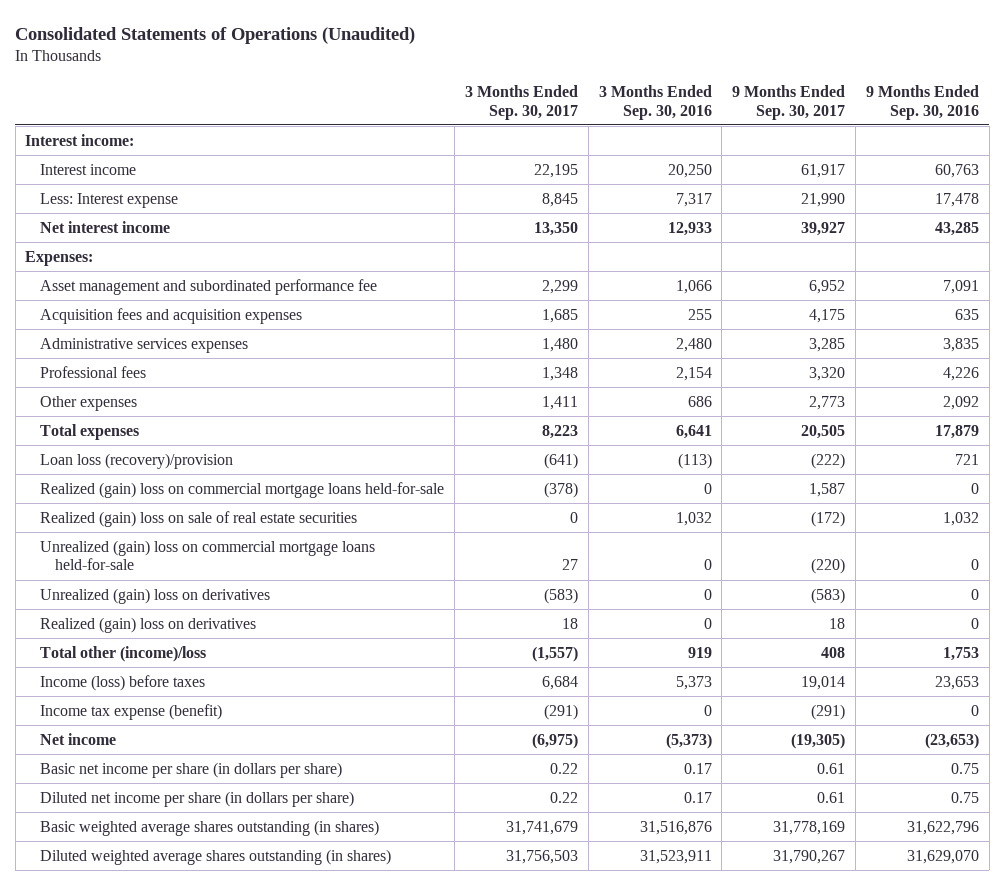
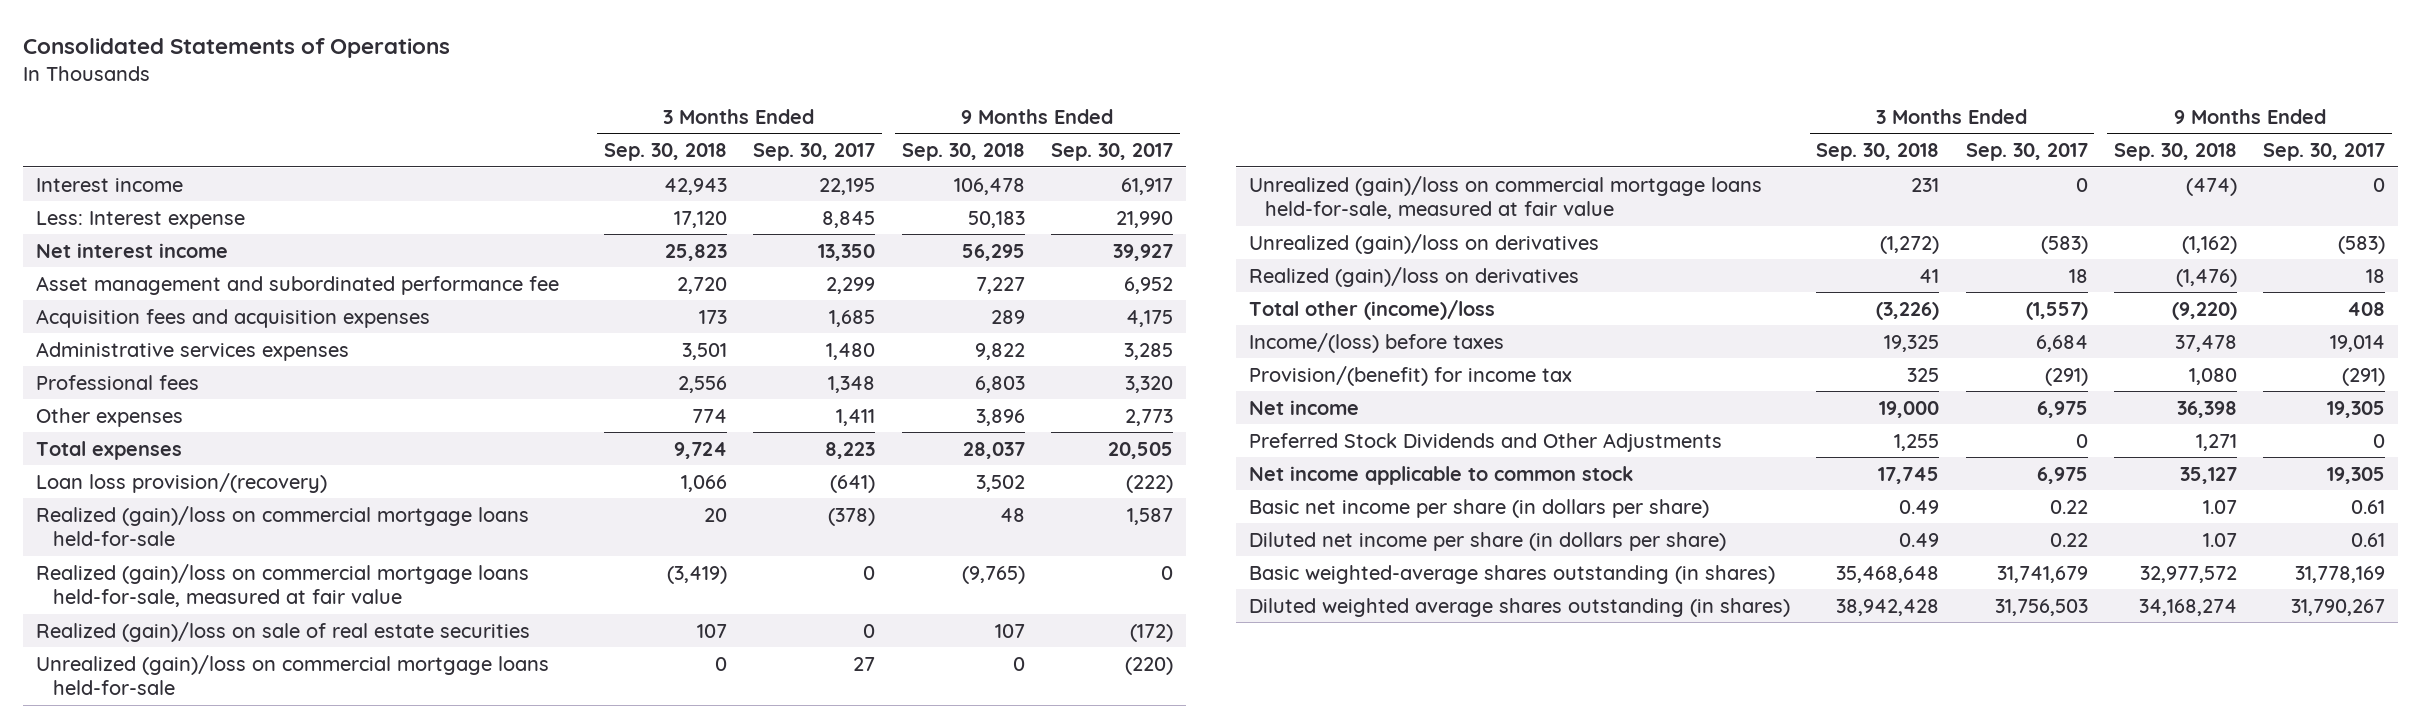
- Consolidated Statements of Operations (Unaudited)
+ Consolidated Statements of Operations
- | 3 Months Ended Sep. 30, 2017 | 3 Months Ended Sep. 30, 2016 | 9 Months Ended Sep. 30, 2017 | 9 Months Ended Sep. 30, 2016
+ | 3 Months Ended Sep. 30, 2018 | 3 Months Ended Sep. 30, 2017 | 9 Months Ended Sep. 30, 2018 | 9 Months Ended Sep. 30, 2017
- Interest income:
- Expenses:
- Loan loss (recovery)/provision | (641) | (113) | (222) | 721
- Realized (gain) loss on commercial mortgage loans held-for-sale | (378) | 0 | 1,587 | 0
- Realized (gain) loss on sale of real estate securities | 0 | 1,032 | (172) | 1,032
- Unrealized (gain) loss on commercial mortgage loans held-for-sale | 27 | 0 | (220) | 0
- Unrealized (gain) loss on derivatives | (583) | 0 | (583) | 0
- Realized (gain) loss on derivatives | 18 | 0 | 18 | 0
+ Loan loss provision/(recovery) | 1,066 | (641) | 3,502 | (222)
+ Realized (gain)/loss on commercial mortgage loans held-for-sale | 20 | (378) | 48 | 1,587
+ Realized (gain)/loss on commercial mortgage loans held-for-sale, measured at fair value | (3,419) | 0 | (9,765) | 0
+ Realized (gain)/loss on sale of real estate securities | 107 | 0 | 107 | (172)
+ Unrealized (gain)/loss on commercial mortgage loans held-for-sale | 0 | 27 | 0 | (220)
+ Unrealized (gain)/loss on commercial mortgage loans held-for-sale, measured at fair value | 231 | 0 | (474) | 0
+ Unrealized (gain)/loss on derivatives | (1,272) | (583) | (1,162) | (583)
+ Realized (gain)/loss on derivatives | 41 | 18 | (1,476) | 18
- Income (loss) before taxes | 6,684 | 5,373 | 19,014 | 23,653
- Income tax expense (benefit) | (291) | 0 | (291) | 0
- Net income | (6,975) | (5,373) | (19,305) | (23,653)
+ Income/(loss) before taxes | 19,325 | 6,684 | 37,478 | 19,014
+ Provision/(benefit) for income tax | 325 | (291) | 1,080 | (291)
+ Net income | 19,000 | 6,975 | 36,398 | 19,305
+ Preferred Stock Dividends and Other Adjustments | 1,255 | 0 | 1,271 | 0
+ Net income applicable to common stock | 17,745 | 6,975 | 35,127 | 19,305
- Basic weighted average shares outstanding (in shares) | 31,741,679 | 31,516,876 | 31,778,169 | 31,622,796
+ Basic weighted-average shares outstanding (in shares) | 35,468,648 | 31,741,679 | 32,977,572 | 31,778,169

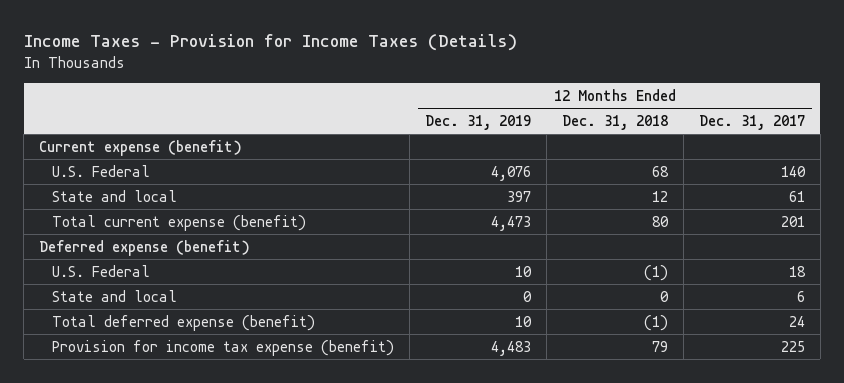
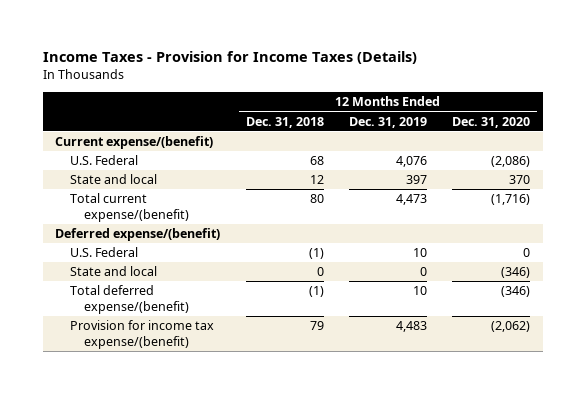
- | 12 Months Ended Dec. 31, 2019 | 12 Months Ended Dec. 31, 2018 | 12 Months Ended Dec. 31, 2017
+ | 12 Months Ended Dec. 31, 2018 | 12 Months Ended Dec. 31, 2019 | 12 Months Ended Dec. 31, 2020
- Current expense (benefit)
+ Current expense/(benefit)
- Total current expense (benefit) | 4,473 | 80 | 201
- Deferred expense (benefit)
+ Total current expense/(benefit) | 80 | 4,473 | (1,716)
+ Deferred expense/(benefit)
- Total deferred expense (benefit) | 10 | (1) | 24
- Provision for income tax expense (benefit) | 4,483 | 79 | 225
+ Total deferred expense/(benefit) | (1) | 10 | (346)
+ Provision for income tax expense/(benefit) | 79 | 4,483 | (2,062)

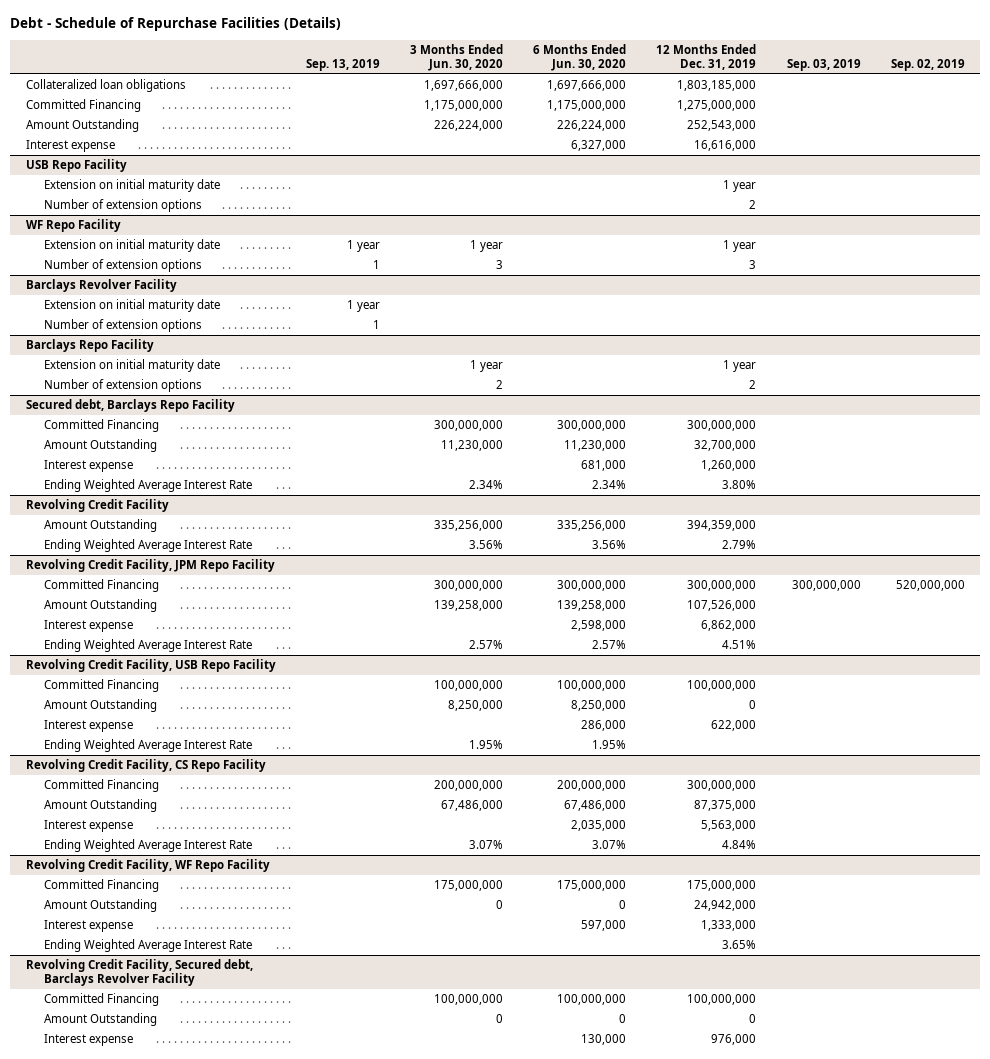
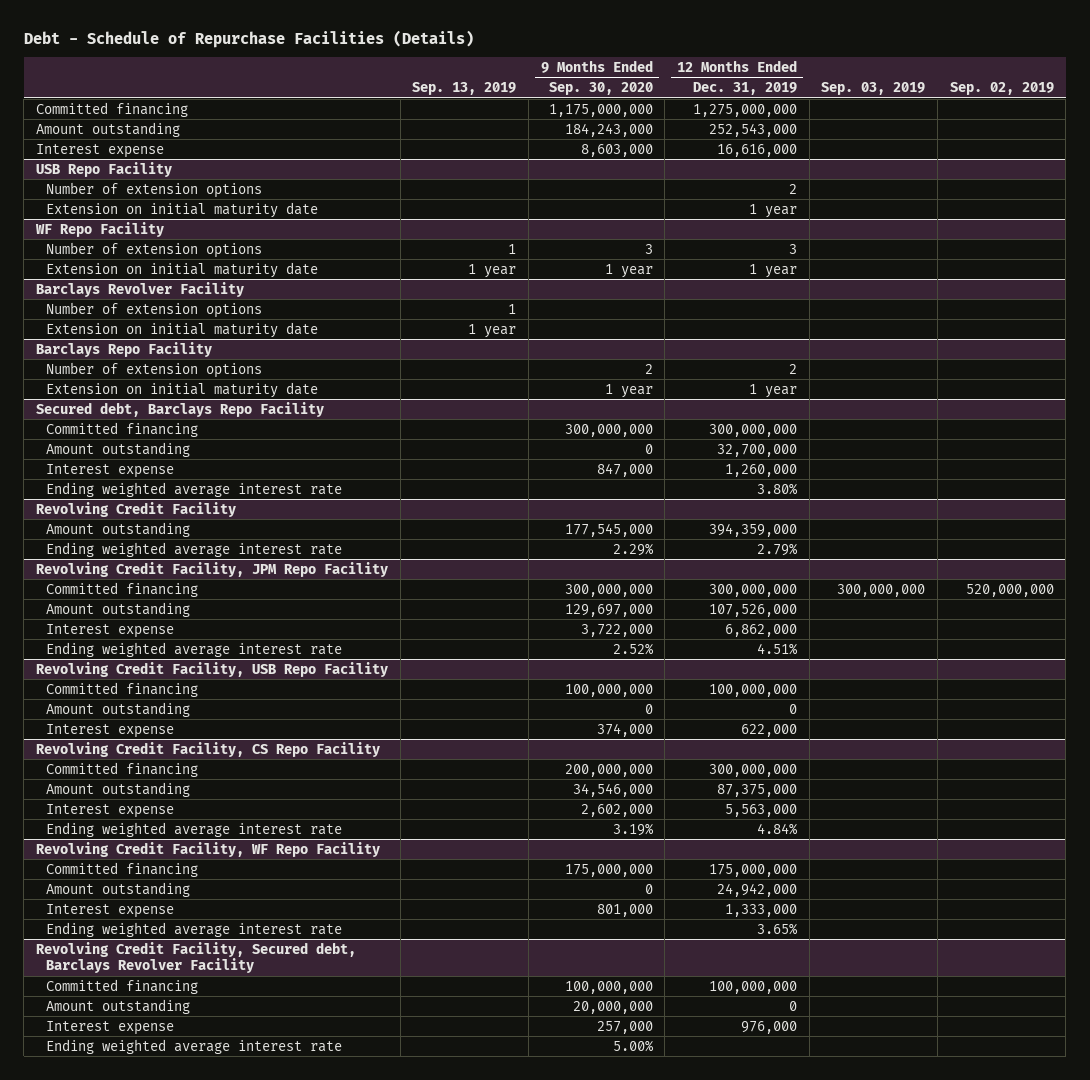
- | Sep. 13, 2019 | 3 Months Ended Jun. 30, 2020 | 6 Months Ended Jun. 30, 2020 | 12 Months Ended Dec. 31, 2019 | Sep. 03, 2019 | Sep. 02, 2019
+ | Sep. 13, 2019 | 9 Months Ended Sep. 30, 2020 | 12 Months Ended Dec. 31, 2019 | Sep. 03, 2019 | Sep. 02, 2019
- Collateralized loan obligations | | 1,697,666,000 | 1,697,666,000 | 1,803,185,000 | |
- Committed Financing | | 1,175,000,000 | 1,175,000,000 | 1,275,000,000 | |
- Amount Outstanding | | 226,224,000 | 226,224,000 | 252,543,000 | |
+ Committed financing | | 1,175,000,000 | 1,275,000,000 | |
+ Amount outstanding | | 184,243,000 | 252,543,000 | |
@ USB Repo Facility
moved down: Extension on initial maturity date | | | 1 year | |
@ WF Repo Facility
moved down: Extension on initial maturity date | 1 year | 1 year | 1 year | |
@ Barclays Revolver Facility
moved down: Extension on initial maturity date | 1 year | | | |
@ Barclays Repo Facility
moved down: Extension on initial maturity date | | 1 year | 1 year | |
@ Secured debt, Barclays Repo Facility
- Committed Financing | | 300,000,000 | 300,000,000 | 300,000,000 | |
- Amount Outstanding | | 11,230,000 | 11,230,000 | 32,700,000 | |
+ Committed financing | | 300,000,000 | 300,000,000 | |
+ Amount outstanding | | 0 | 32,700,000 | |
- Ending Weighted Average Interest Rate | | 2.34% | 2.34% | 3.80% | |
+ Ending weighted average interest rate | | | 3.80% | |
@ Revolving Credit Facility
- Amount Outstanding | | 335,256,000 | 335,256,000 | 394,359,000 | |
- Ending Weighted Average Interest Rate | | 3.56% | 3.56% | 2.79% | |
+ Amount outstanding | | 177,545,000 | 394,359,000 | |
+ Ending weighted average interest rate | | 2.29% | 2.79% | |
@ Revolving Credit Facility, JPM Repo Facility
- Committed Financing | | 300,000,000 | 300,000,000 | 300,000,000 | 300,000,000 | 520,000,000
- Amount Outstanding | | 139,258,000 | 139,258,000 | 107,526,000 | |
+ Committed financing | | 300,000,000 | 300,000,000 | 300,000,000 | 520,000,000
+ Amount outstanding | | 129,697,000 | 107,526,000 | |
- Ending Weighted Average Interest Rate | | 2.57% | 2.57% | 4.51% | |
+ Ending weighted average interest rate | | 2.52% | 4.51% | |
@ Revolving Credit Facility, USB Repo Facility
- Committed Financing | | 100,000,000 | 100,000,000 | 100,000,000 | |
- Amount Outstanding | | 8,250,000 | 8,250,000 | 0 | |
+ Committed financing | | 100,000,000 | 100,000,000 | |
+ Amount outstanding | | 0 | 0 | |
- Ending Weighted Average Interest Rate | | 1.95% | 1.95% | | |
@ Revolving Credit Facility, CS Repo Facility
- Committed Financing | | 200,000,000 | 200,000,000 | 300,000,000 | |
- Amount Outstanding | | 67,486,000 | 67,486,000 | 87,375,000 | |
+ Committed financing | | 200,000,000 | 300,000,000 | |
+ Amount outstanding | | 34,546,000 | 87,375,000 | |
- Ending Weighted Average Interest Rate | | 3.07% | 3.07% | 4.84% | |
+ Ending weighted average interest rate | | 3.19% | 4.84% | |
@ Revolving Credit Facility, WF Repo Facility
- Committed Financing | | 175,000,000 | 175,000,000 | 175,000,000 | |
- Amount Outstanding | | 0 | 0 | 24,942,000 | |
+ Committed financing | | 175,000,000 | 175,000,000 | |
+ Amount outstanding | | 0 | 24,942,000 | |
- Ending Weighted Average Interest Rate | | | | 3.65% | |
+ Ending weighted average interest rate | | | 3.65% | |
@ Revolving Credit Facility, Secured debt, Barclays Revolver Facility
- Committed Financing | | 100,000,000 | 100,000,000 | 100,000,000 | |
- Amount Outstanding | | 0 | 0 | 0 | |
+ Committed financing | | 100,000,000 | 100,000,000 | |
+ Amount outstanding | | 20,000,000 | 0 | |
+ Ending weighted average interest rate | | 5.00% | | |

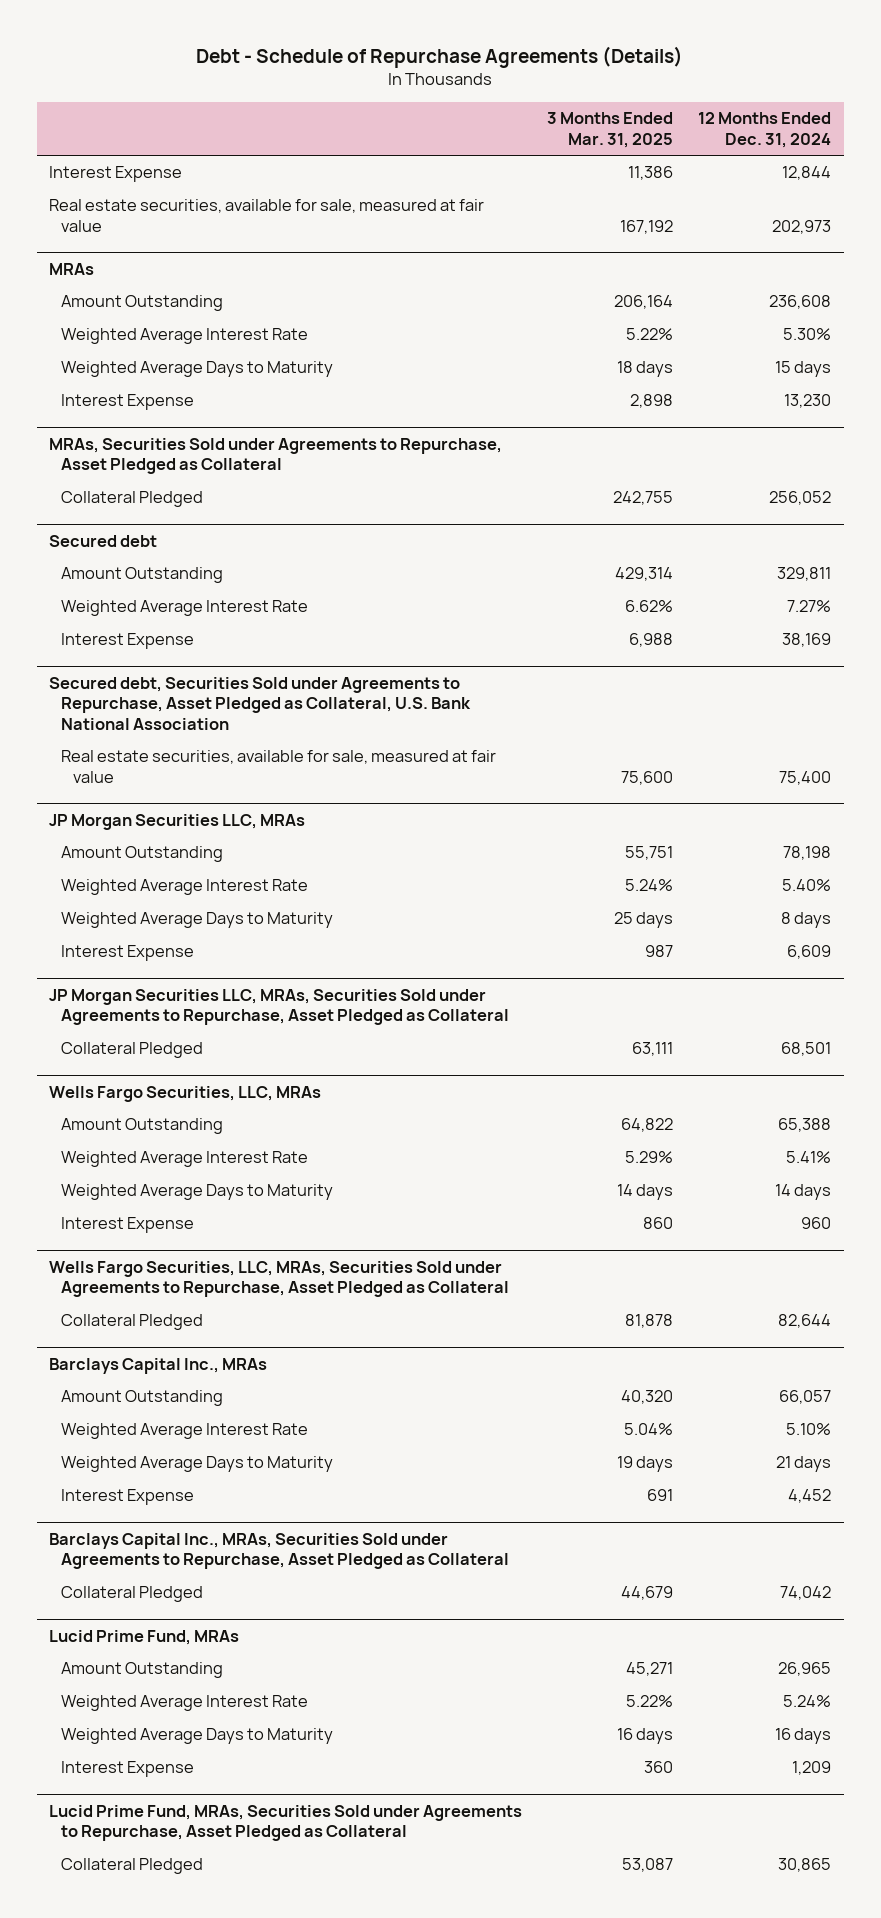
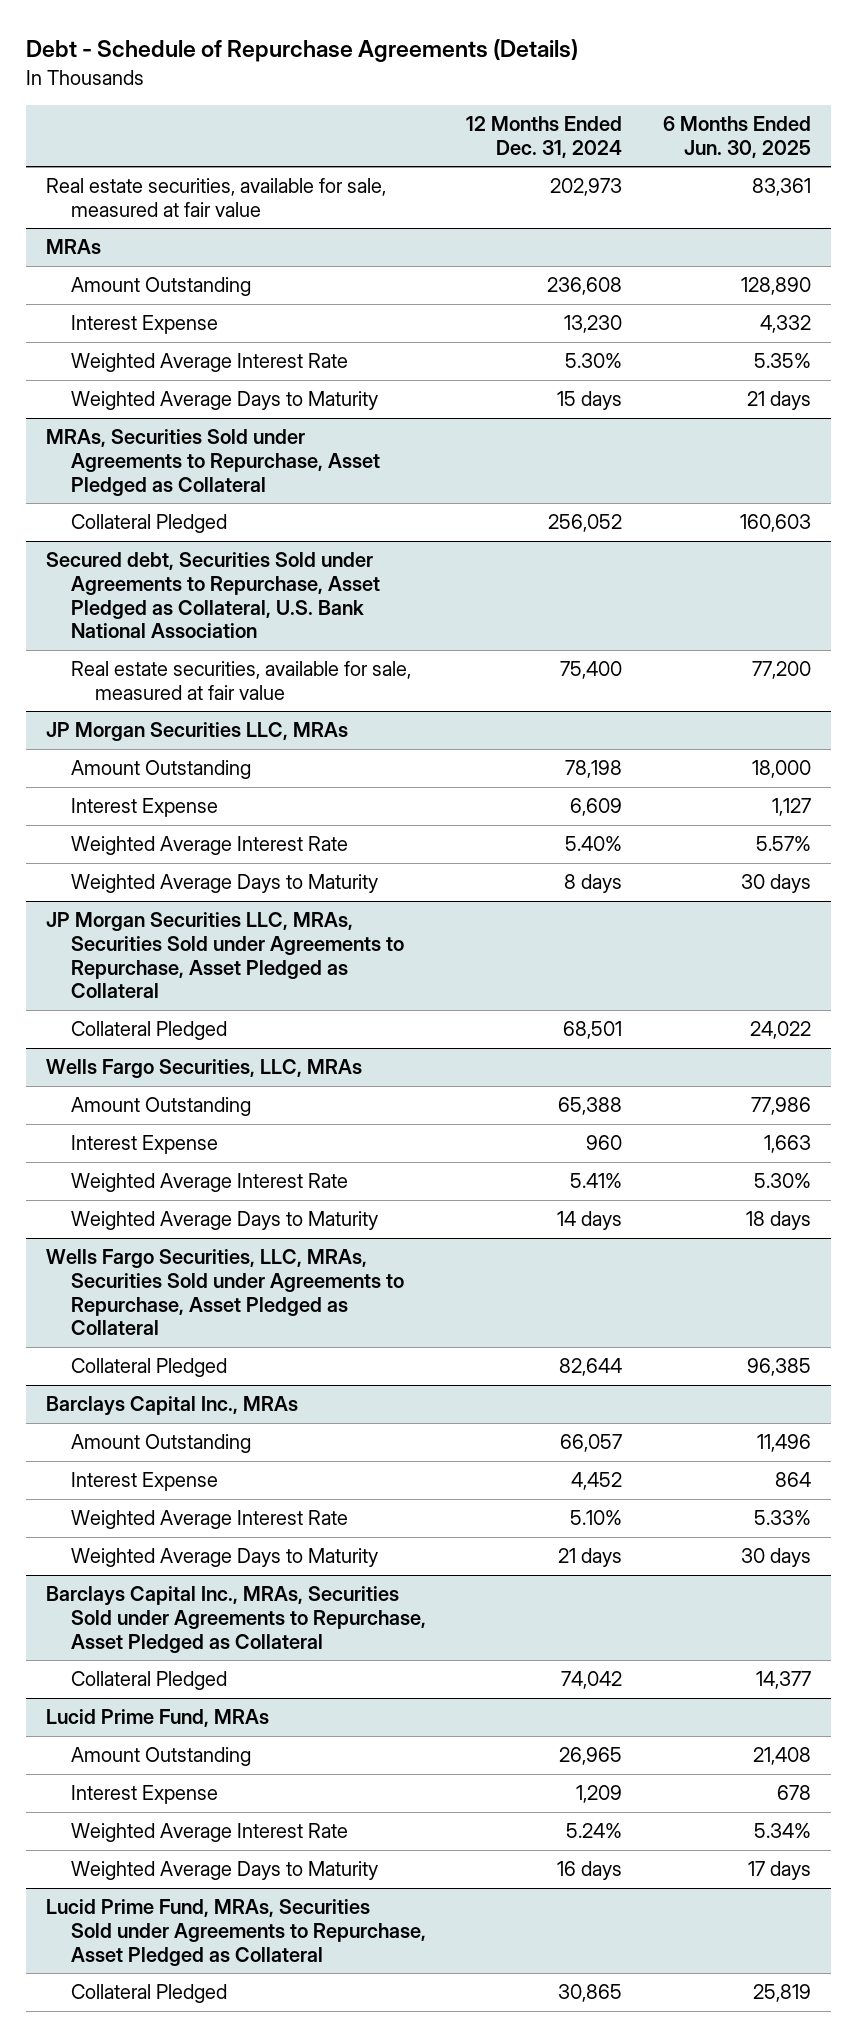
- | 3 Months Ended Mar. 31, 2025 | 12 Months Ended Dec. 31, 2024
+ | 12 Months Ended Dec. 31, 2024 | 6 Months Ended Jun. 30, 2025
- Interest Expense | 11,386 | 12,844
@ MRAs
moved up: Interest Expense | 13,230 | 4,332
- Secured debt
- Amount Outstanding | 429,314 | 329,811
- Weighted Average Interest Rate | 6.62% | 7.27%
- Interest Expense | 6,988 | 38,169
@ JP Morgan Securities LLC, MRAs
moved up: Interest Expense | 6,609 | 1,127
@ Wells Fargo Securities, LLC, MRAs
moved up: Interest Expense | 960 | 1,663
@ Barclays Capital Inc., MRAs
moved up: Interest Expense | 4,452 | 864
@ Lucid Prime Fund, MRAs
moved up: Interest Expense | 1,209 | 678

